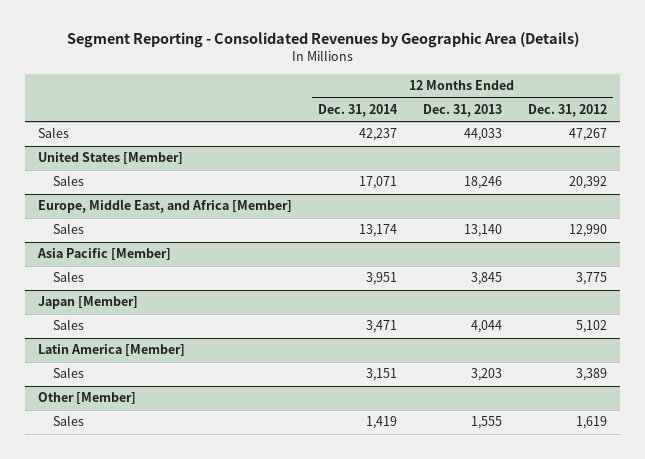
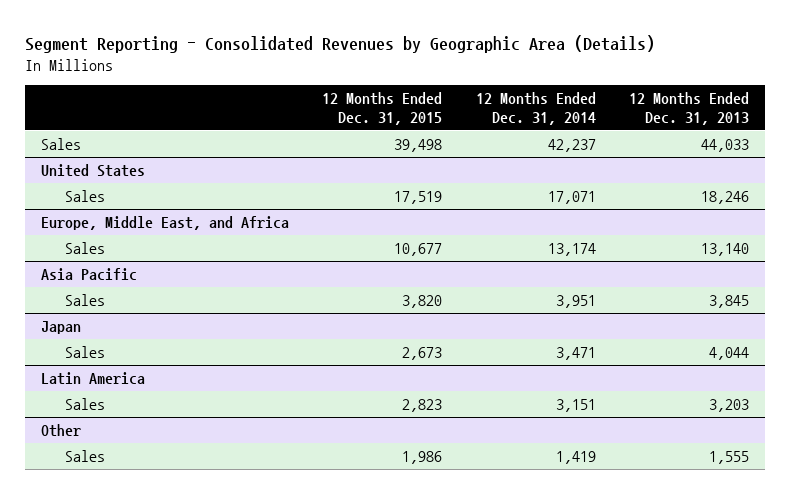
- | 12 Months Ended Dec. 31, 2014 | 12 Months Ended Dec. 31, 2013 | 12 Months Ended Dec. 31, 2012
+ | 12 Months Ended Dec. 31, 2015 | 12 Months Ended Dec. 31, 2014 | 12 Months Ended Dec. 31, 2013
- United States [Member]
+ United States
- Europe, Middle East, and Africa [Member]
+ Europe, Middle East, and Africa
- Asia Pacific [Member]
+ Asia Pacific
- Japan [Member]
+ Japan
- Latin America [Member]
+ Latin America
- Other [Member]
+ Other

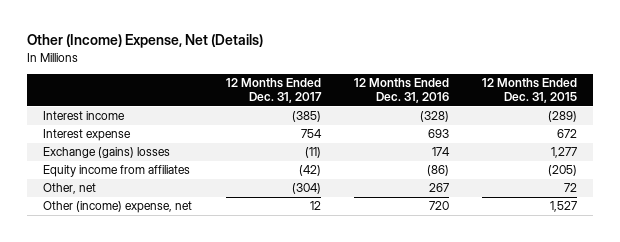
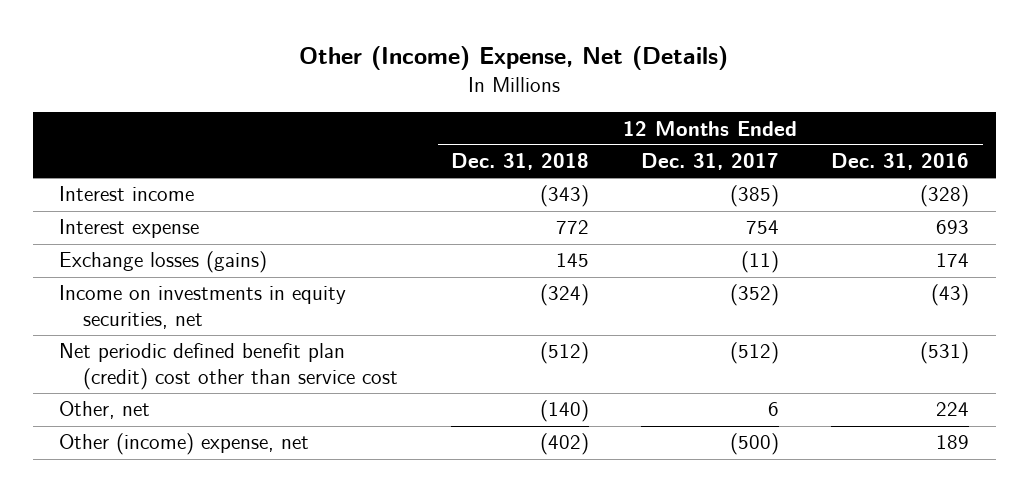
- | 12 Months Ended Dec. 31, 2017 | 12 Months Ended Dec. 31, 2016 | 12 Months Ended Dec. 31, 2015
+ | 12 Months Ended Dec. 31, 2018 | 12 Months Ended Dec. 31, 2017 | 12 Months Ended Dec. 31, 2016
- Exchange (gains) losses | (11) | 174 | 1,277
- Equity income from affiliates | (42) | (86) | (205)
- Other, net | (304) | 267 | 72
- Other (income) expense, net | 12 | 720 | 1,527
+ Exchange losses (gains) | 145 | (11) | 174
+ Income on investments in equity securities, net | (324) | (352) | (43)
+ Net periodic defined benefit plan (credit) cost other than service cost | (512) | (512) | (531)
+ Other, net | (140) | 6 | 224
+ Other (income) expense, net | (402) | (500) | 189

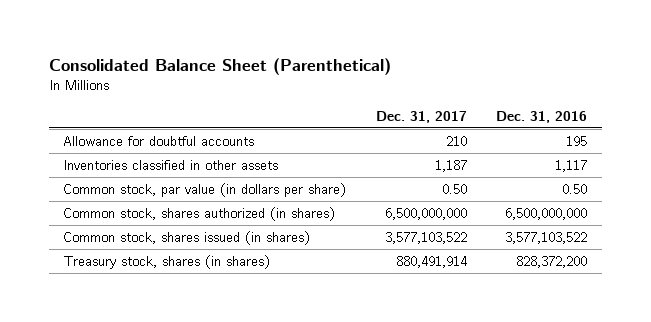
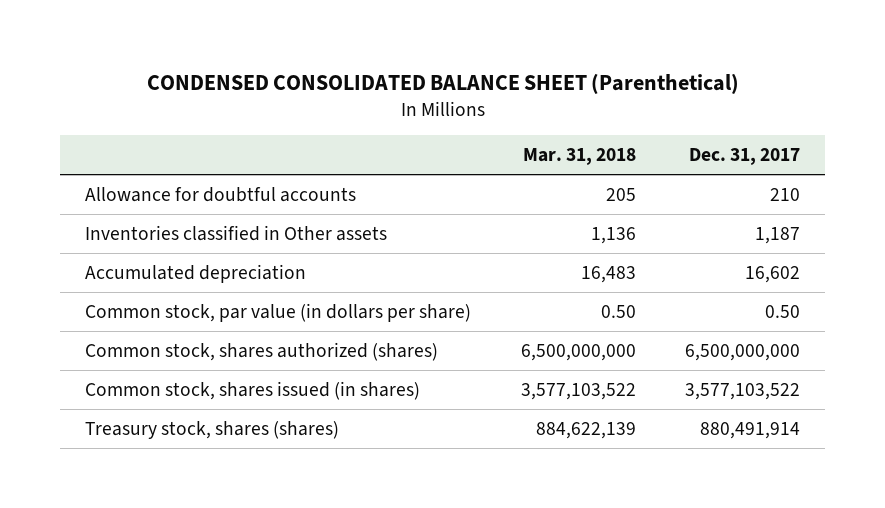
- Consolidated Balance Sheet (Parenthetical)
+ CONDENSED CONSOLIDATED BALANCE SHEET (Parenthetical)
- | Dec. 31, 2017 | Dec. 31, 2016
+ | Mar. 31, 2018 | Dec. 31, 2017
- Inventories classified in other assets | 1,187 | 1,117
+ Inventories classified in Other assets | 1,136 | 1,187
+ Accumulated depreciation | 16,483 | 16,602
- Common stock, shares authorized (in shares) | 6,500,000,000 | 6,500,000,000
+ Common stock, shares authorized (shares) | 6,500,000,000 | 6,500,000,000
- Treasury stock, shares (in shares) | 880,491,914 | 828,372,200
+ Treasury stock, shares (shares) | 884,622,139 | 880,491,914

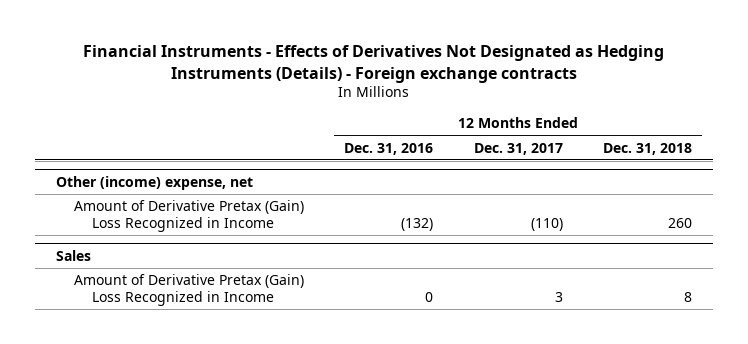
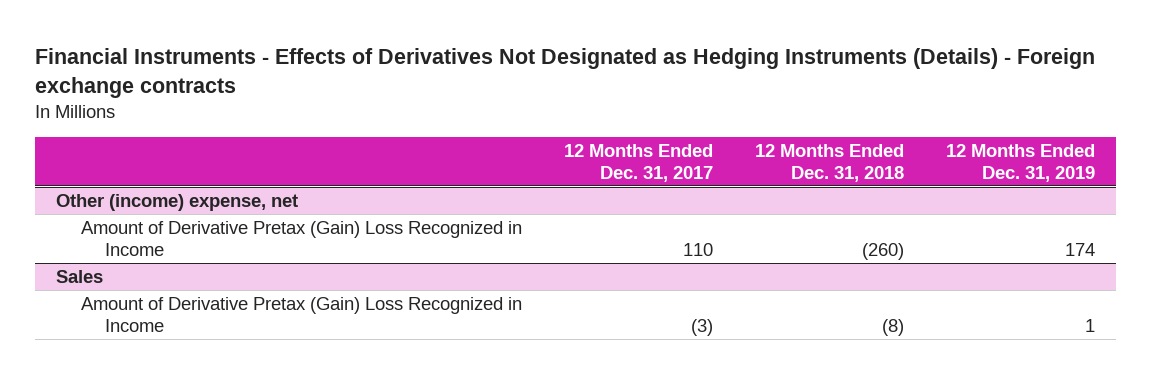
- | 12 Months Ended Dec. 31, 2016 | 12 Months Ended Dec. 31, 2017 | 12 Months Ended Dec. 31, 2018
+ | 12 Months Ended Dec. 31, 2017 | 12 Months Ended Dec. 31, 2018 | 12 Months Ended Dec. 31, 2019
@ Other (income) expense, net
- Amount of Derivative Pretax (Gain) Loss Recognized in Income | (132) | (110) | 260
+ Amount of Derivative Pretax (Gain) Loss Recognized in Income | 110 | (260) | 174
@ Sales
- Amount of Derivative Pretax (Gain) Loss Recognized in Income | 0 | 3 | 8
+ Amount of Derivative Pretax (Gain) Loss Recognized in Income | (3) | (8) | 1

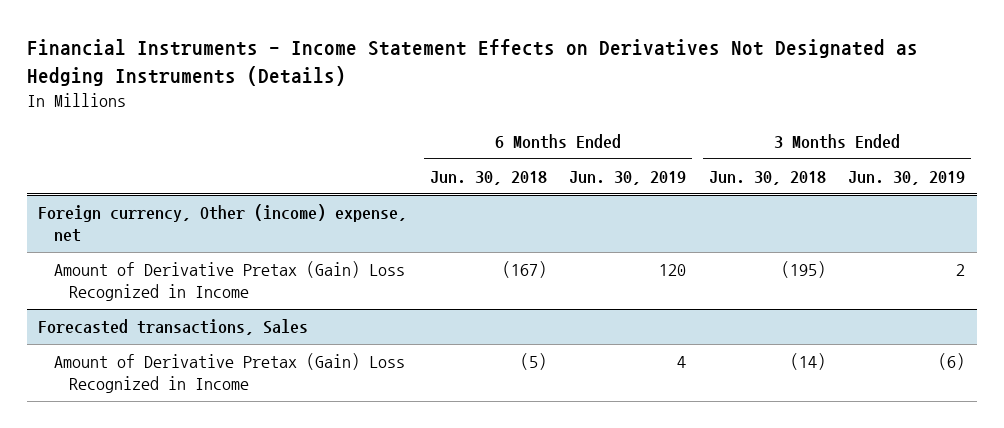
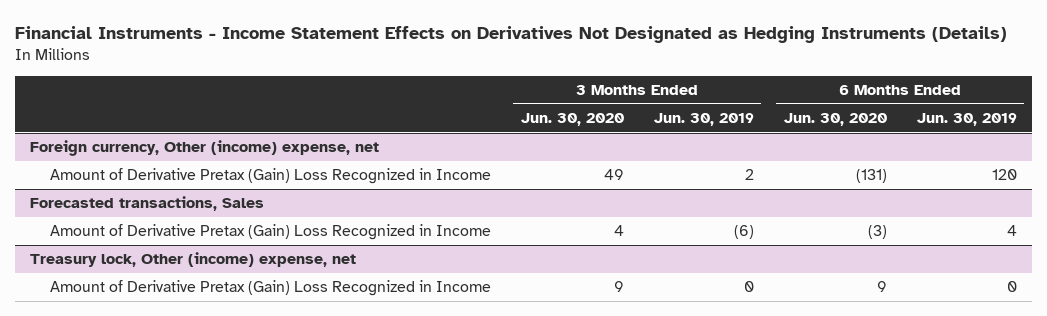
- | 6 Months Ended Jun. 30, 2018 | 6 Months Ended Jun. 30, 2019 | 3 Months Ended Jun. 30, 2018 | 3 Months Ended Jun. 30, 2019
+ | 3 Months Ended Jun. 30, 2020 | 3 Months Ended Jun. 30, 2019 | 6 Months Ended Jun. 30, 2020 | 6 Months Ended Jun. 30, 2019
+ Treasury lock, Other (income) expense, net
+ Amount of Derivative Pretax (Gain) Loss Recognized in Income | 9 | 0 | 9 | 0

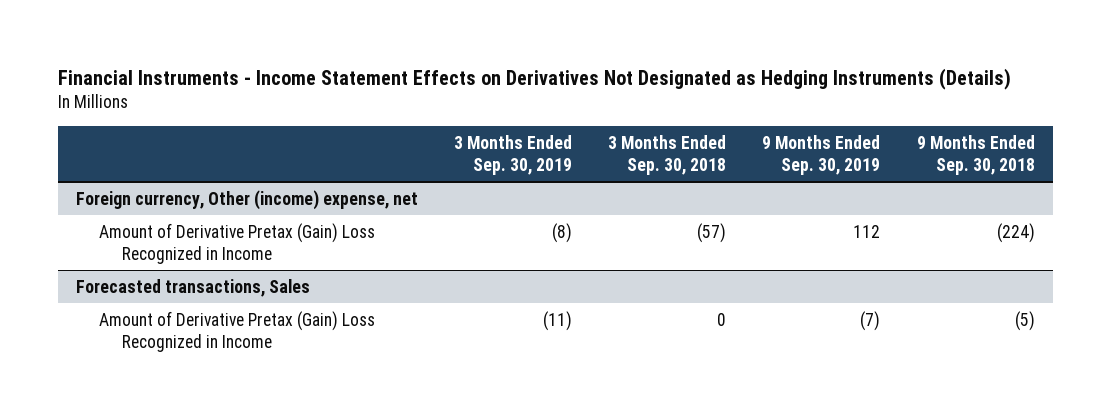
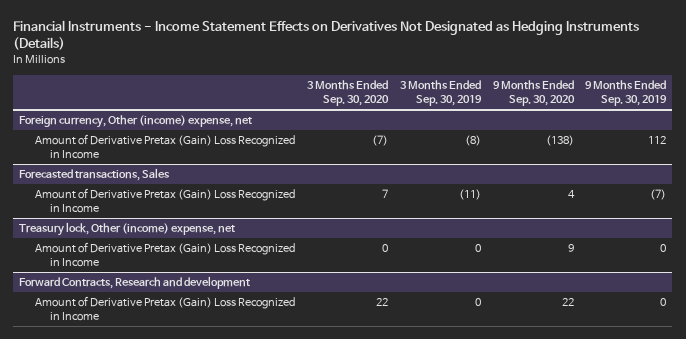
- | 3 Months Ended Sep. 30, 2019 | 3 Months Ended Sep. 30, 2018 | 9 Months Ended Sep. 30, 2019 | 9 Months Ended Sep. 30, 2018
+ | 3 Months Ended Sep. 30, 2020 | 3 Months Ended Sep. 30, 2019 | 9 Months Ended Sep. 30, 2020 | 9 Months Ended Sep. 30, 2019
+ Treasury lock, Other (income) expense, net
+ Amount of Derivative Pretax (Gain) Loss Recognized in Income | 0 | 0 | 9 | 0
+ Forward Contracts, Research and development
+ Amount of Derivative Pretax (Gain) Loss Recognized in Income | 22 | 0 | 22 | 0

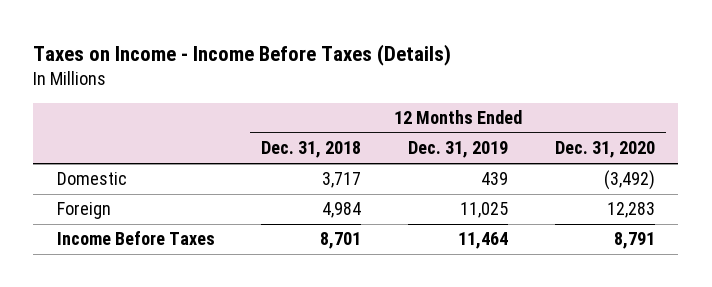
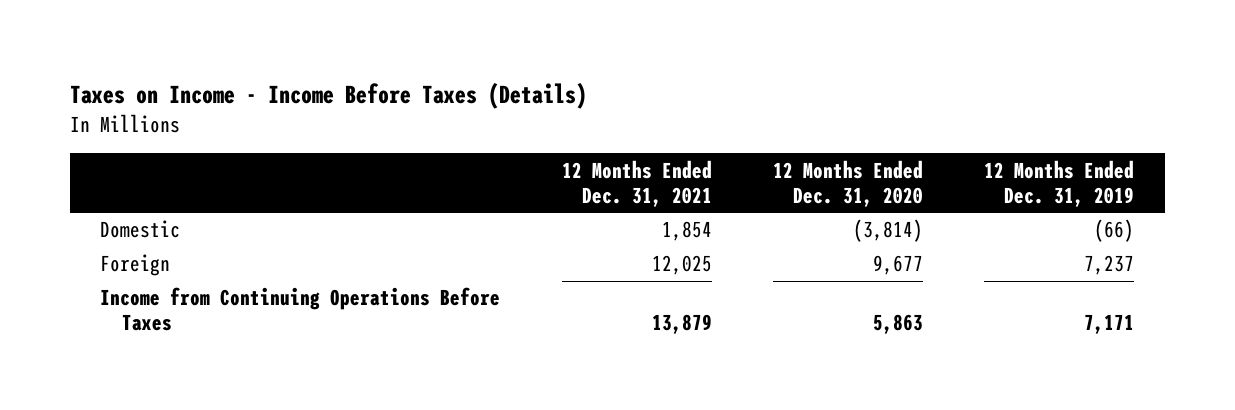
- | 12 Months Ended Dec. 31, 2018 | 12 Months Ended Dec. 31, 2019 | 12 Months Ended Dec. 31, 2020
+ | 12 Months Ended Dec. 31, 2021 | 12 Months Ended Dec. 31, 2020 | 12 Months Ended Dec. 31, 2019
- Domestic | 3,717 | 439 | (3,492)
- Foreign | 4,984 | 11,025 | 12,283
- Income Before Taxes | 8,701 | 11,464 | 8,791
+ Domestic | 1,854 | (3,814) | (66)
+ Foreign | 12,025 | 9,677 | 7,237
+ Income from Continuing Operations Before Taxes | 13,879 | 5,863 | 7,171

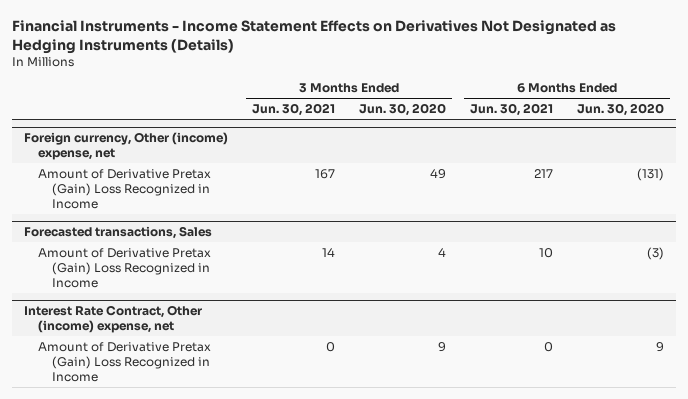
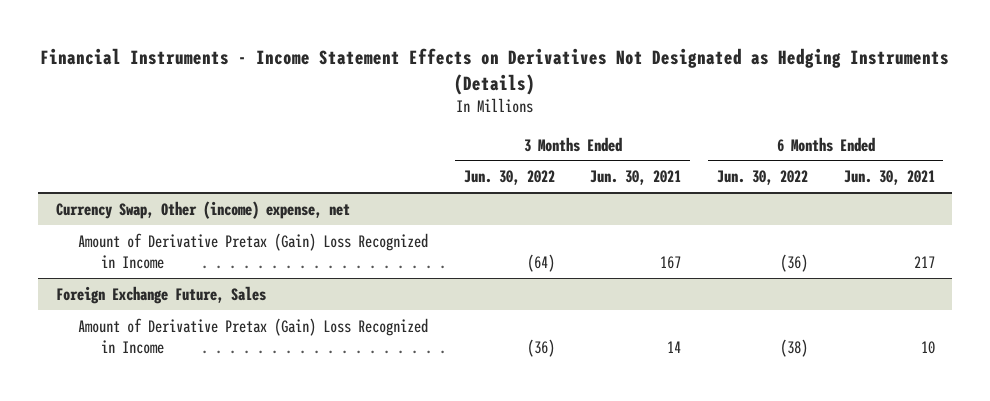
- | 3 Months Ended Jun. 30, 2021 | 3 Months Ended Jun. 30, 2020 | 6 Months Ended Jun. 30, 2021 | 6 Months Ended Jun. 30, 2020
+ | 3 Months Ended Jun. 30, 2022 | 3 Months Ended Jun. 30, 2021 | 6 Months Ended Jun. 30, 2022 | 6 Months Ended Jun. 30, 2021
- Foreign currency, Other (income) expense, net
+ Currency Swap, Other (income) expense, net
- Forecasted transactions, Sales
+ Foreign Exchange Future, Sales
- Interest Rate Contract, Other (income) expense, net
- Amount of Derivative Pretax (Gain) Loss Recognized in Income | 0 | 9 | 0 | 9

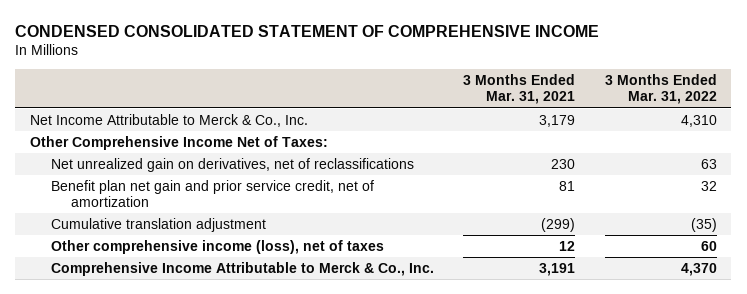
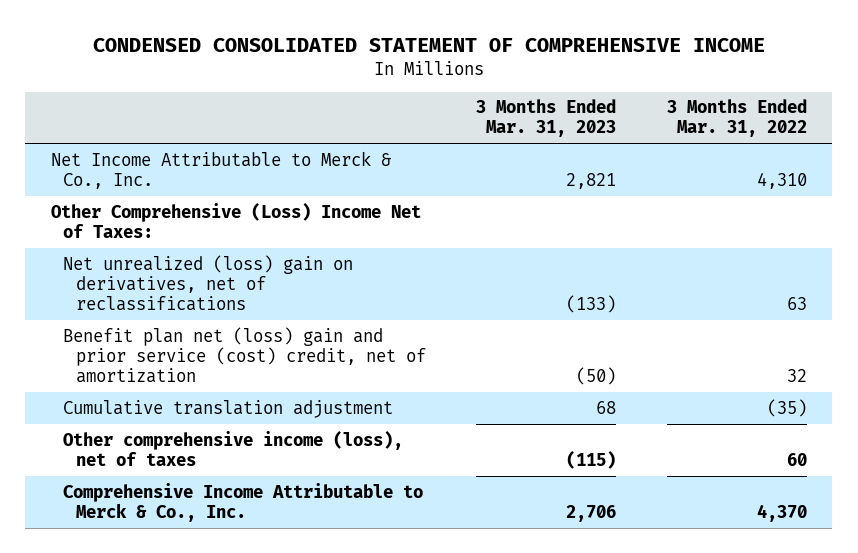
- | 3 Months Ended Mar. 31, 2021 | 3 Months Ended Mar. 31, 2022
+ | 3 Months Ended Mar. 31, 2023 | 3 Months Ended Mar. 31, 2022
- Other Comprehensive Income Net of Taxes:
- Net unrealized gain on derivatives, net of reclassifications | 230 | 63
- Benefit plan net gain and prior service credit, net of amortization | 81 | 32
+ Other Comprehensive (Loss) Income Net of Taxes:
+ Net unrealized (loss) gain on derivatives, net of reclassifications | (133) | 63
+ Benefit plan net (loss) gain and prior service (cost) credit, net of amortization | (50) | 32

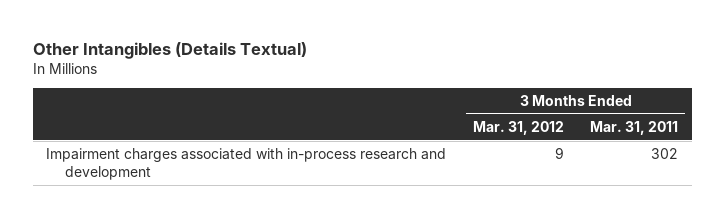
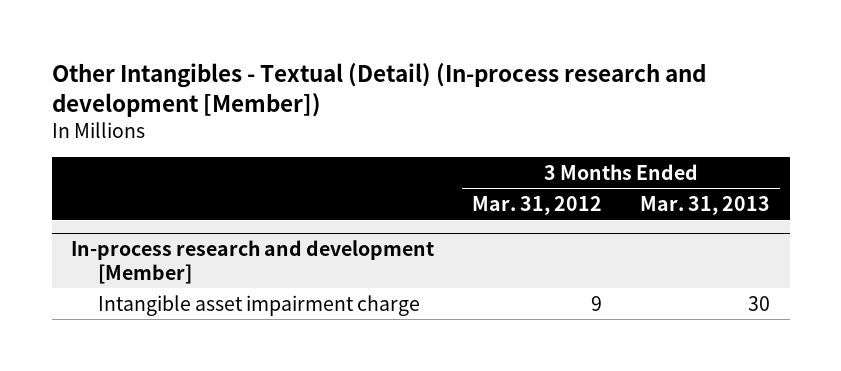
- Other Intangibles (Details Textual)
+ Other Intangibles - Textual (Detail) (In-process research and development [Member])
- | 3 Months Ended Mar. 31, 2012 | 3 Months Ended Mar. 31, 2011
+ | 3 Months Ended Mar. 31, 2012 | 3 Months Ended Mar. 31, 2013
- Impairment charges associated with in-process research and development | 9 | 302
+ In-process research and development [Member]
+ Intangible asset impairment charge | 9 | 30

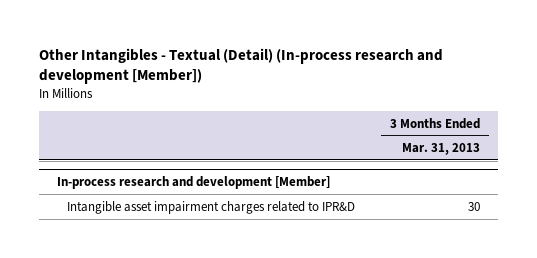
- | 3 Months Ended Mar. 31, 2012 | 3 Months Ended Mar. 31, 2013
+ | 3 Months Ended Mar. 31, 2013
@ In-process research and development [Member]
- Intangible asset impairment charge | 9 | 30
+ Intangible asset impairment charges related to IPR&D | 30

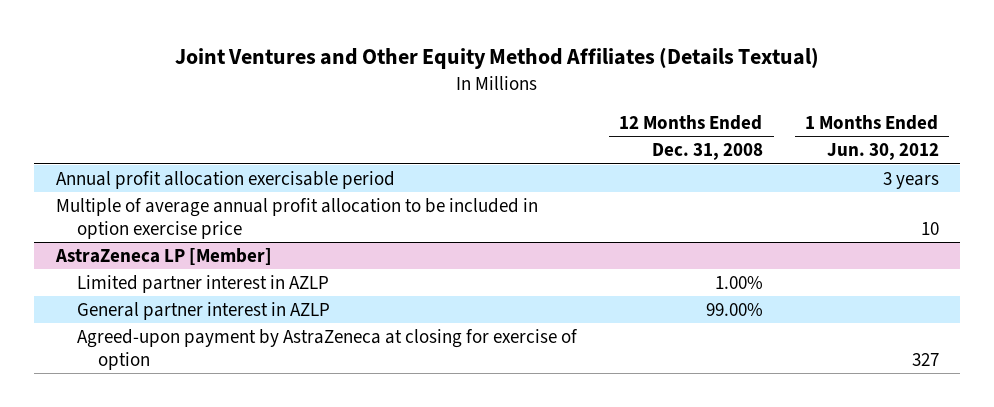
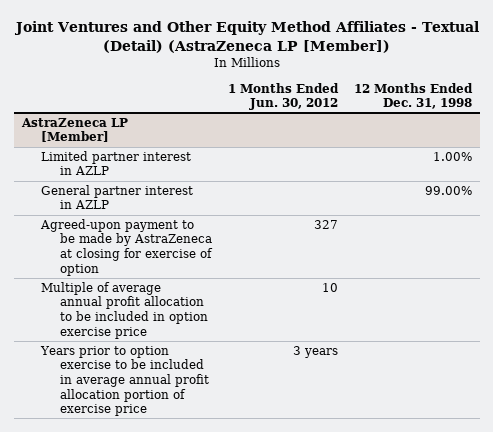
- Joint Ventures and Other Equity Method Affiliates (Details Textual)
+ Joint Ventures and Other Equity Method Affiliates - Textual (Detail) (AstraZeneca LP [Member])
- | 12 Months Ended Dec. 31, 2008 | 1 Months Ended Jun. 30, 2012
+ | 1 Months Ended Jun. 30, 2012 | 12 Months Ended Dec. 31, 1998
- Annual profit allocation exercisable period | | 3 years
- Multiple of average annual profit allocation to be included in option exercise price | | 10
@ AstraZeneca LP [Member]
- Agreed-upon payment by AstraZeneca at closing for exercise of option | | 327
+ Agreed-upon payment to be made by AstraZeneca at closing for exercise of option | 327 |
+ Multiple of average annual profit allocation to be included in option exercise price | 10 |
+ Years prior to option exercise to be included in average annual profit allocation portion of exercise price | 3 years |

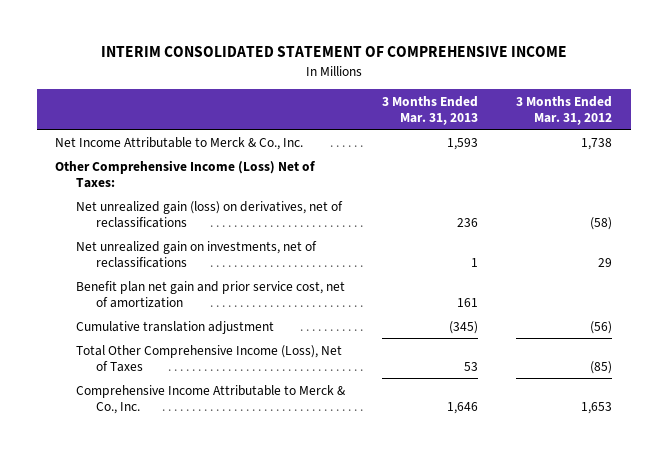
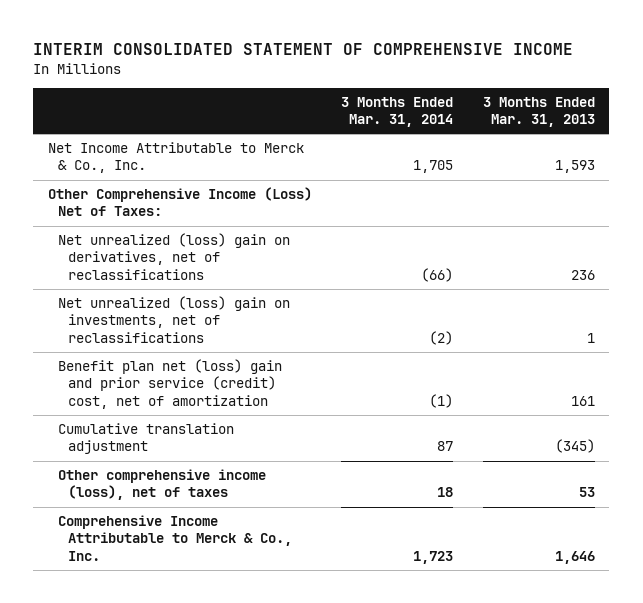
- | 3 Months Ended Mar. 31, 2013 | 3 Months Ended Mar. 31, 2012
+ | 3 Months Ended Mar. 31, 2014 | 3 Months Ended Mar. 31, 2013
- Net unrealized gain (loss) on derivatives, net of reclassifications | 236 | (58)
- Net unrealized gain on investments, net of reclassifications | 1 | 29
- Benefit plan net gain and prior service cost, net of amortization | 161 |
+ Net unrealized (loss) gain on derivatives, net of reclassifications | (66) | 236
+ Net unrealized (loss) gain on investments, net of reclassifications | (2) | 1
+ Benefit plan net (loss) gain and prior service (credit) cost, net of amortization | (1) | 161
- Total Other Comprehensive Income (Loss), Net of Taxes | 53 | (85)
+ Other comprehensive income (loss), net of taxes | 18 | 53

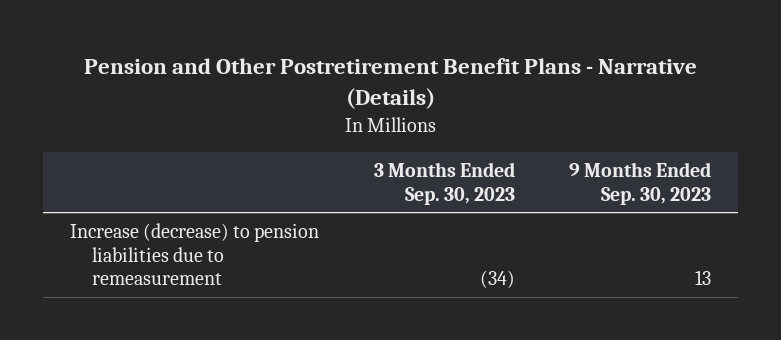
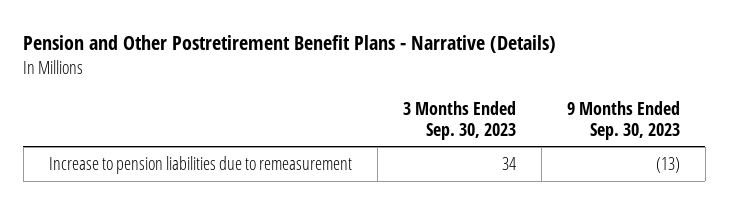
- Increase (decrease) to pension liabilities due to remeasurement | (34) | 13
+ Increase to pension liabilities due to remeasurement | 34 | (13)

